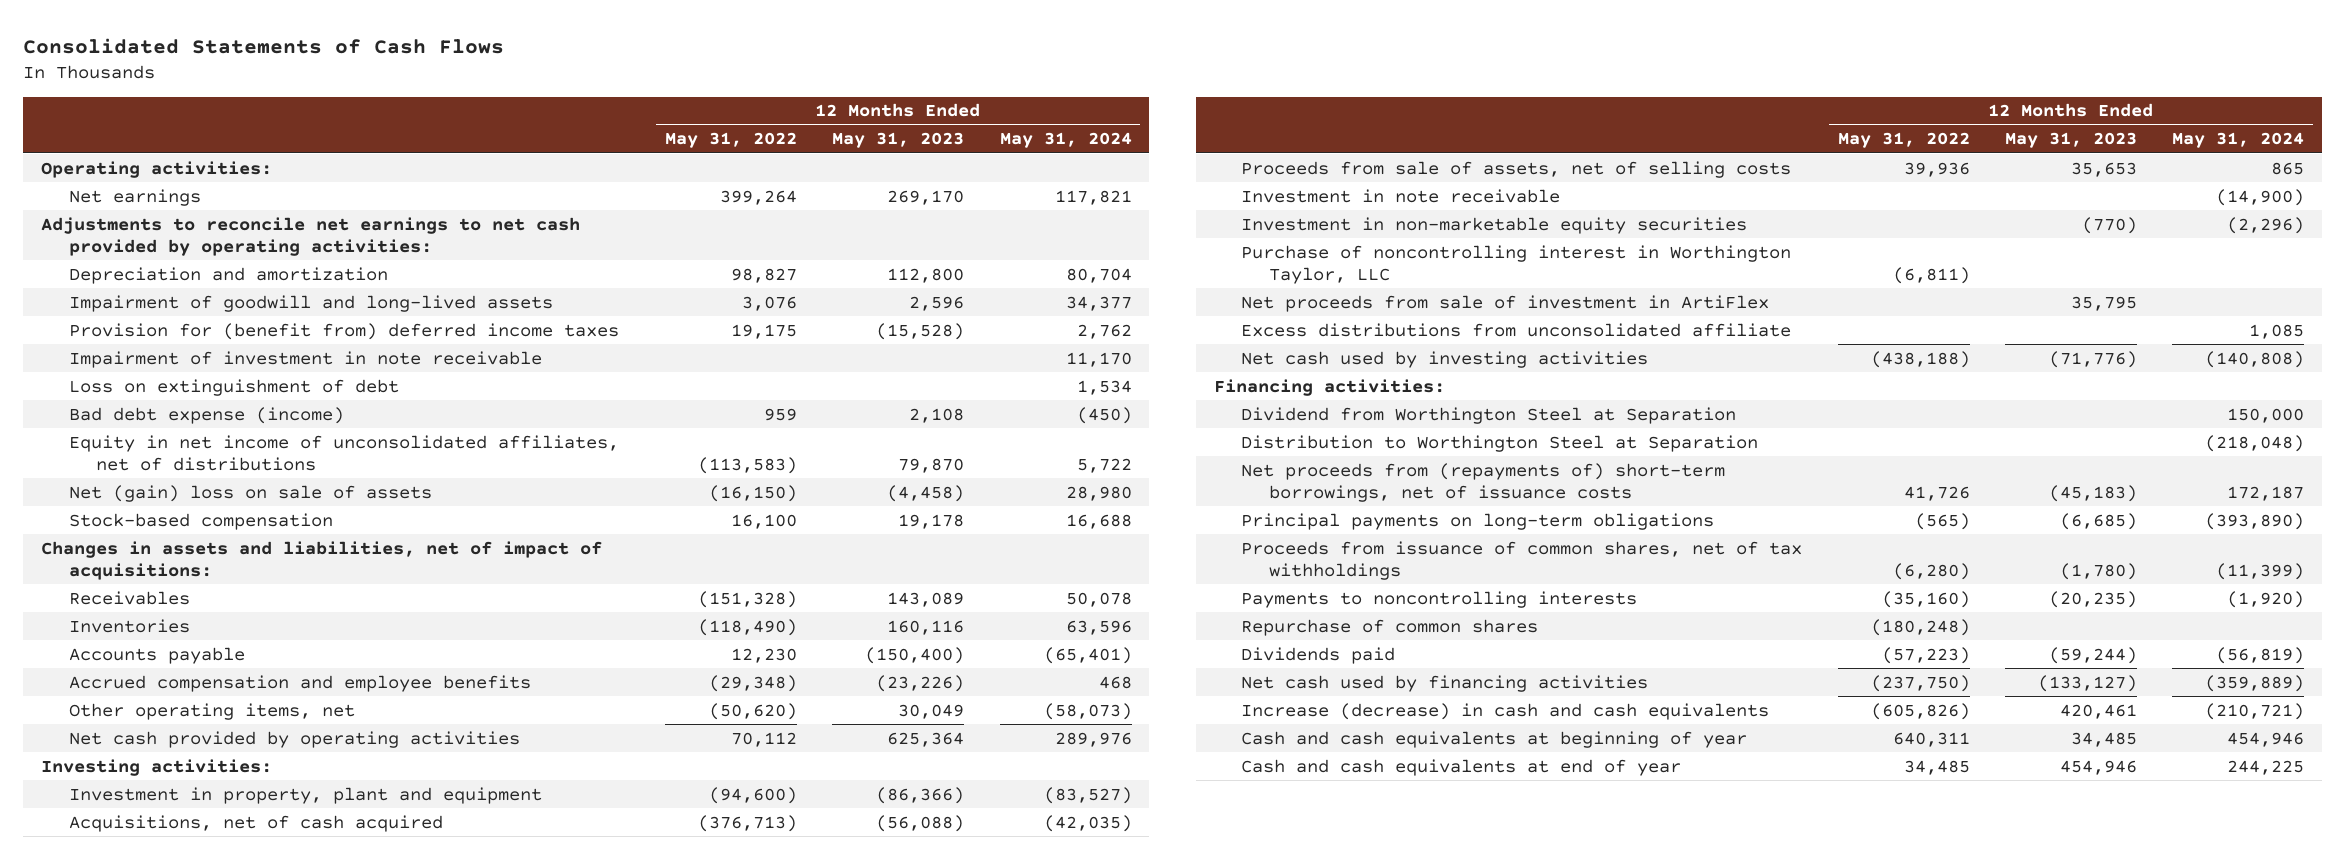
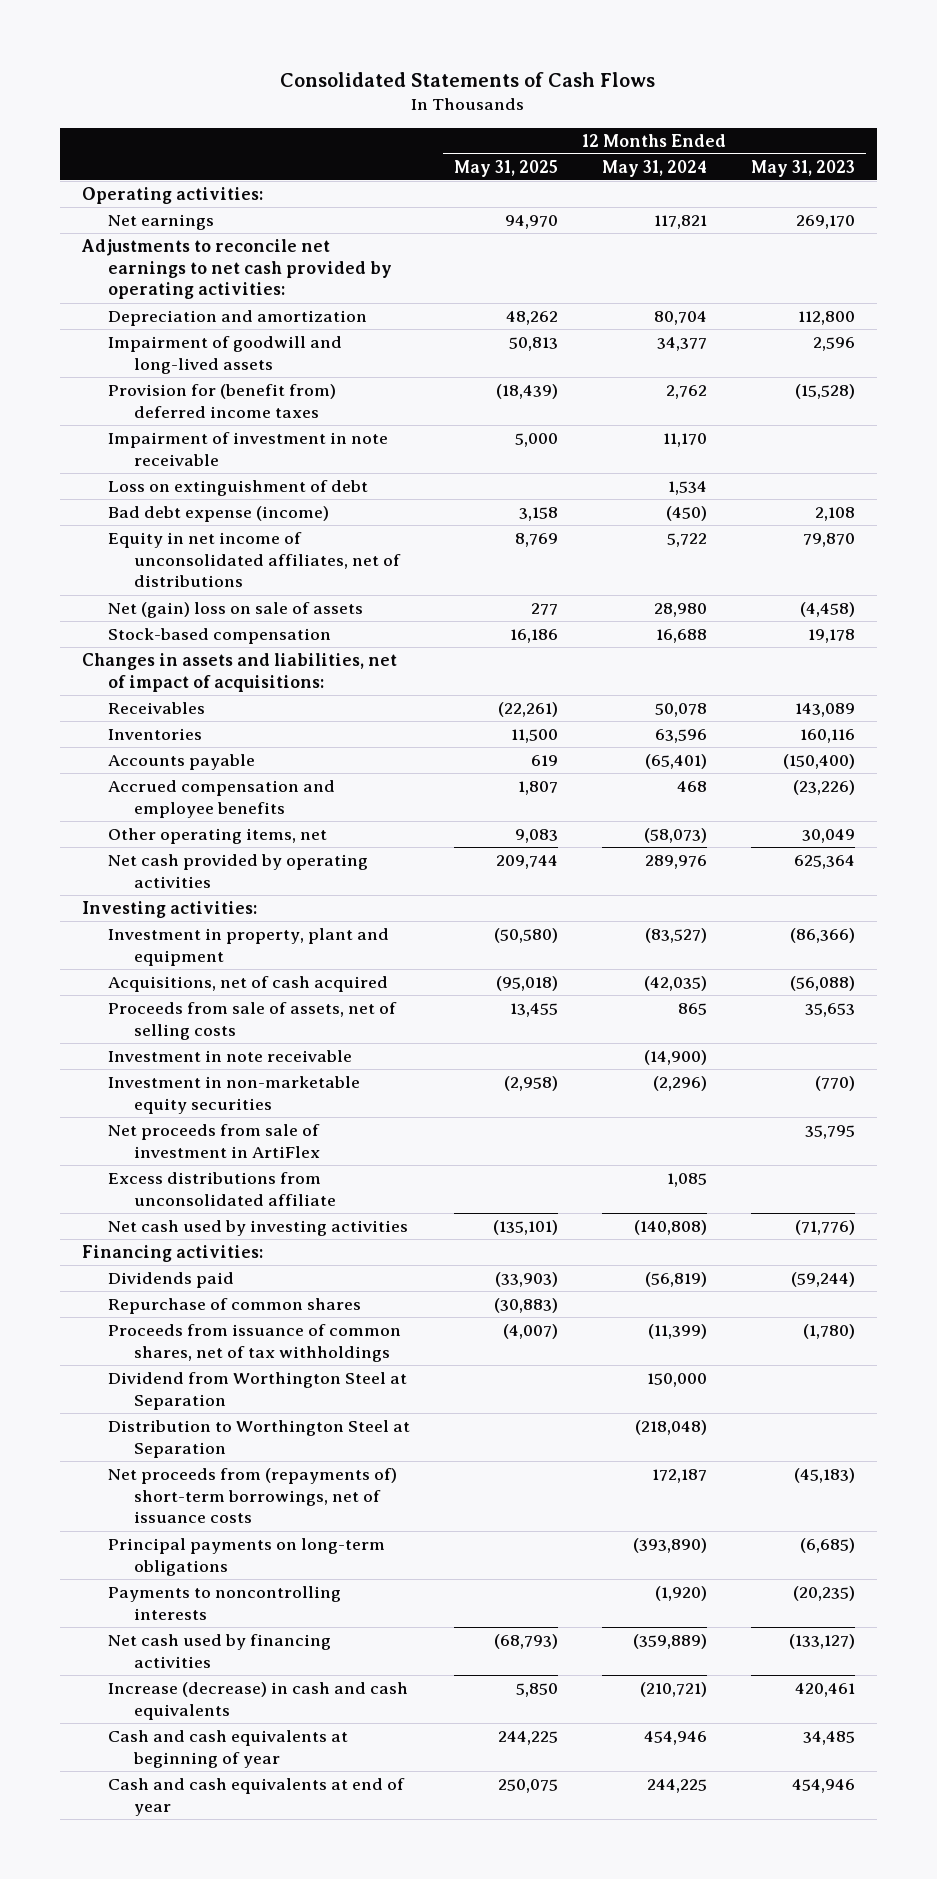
- | 12 Months Ended May 31, 2022 | 12 Months Ended May 31, 2023 | 12 Months Ended May 31, 2024
+ | 12 Months Ended May 31, 2025 | 12 Months Ended May 31, 2024 | 12 Months Ended May 31, 2023
- Purchase of noncontrolling interest in Worthington Taylor, LLC | (6,811) | |
moved up: Dividends paid | (33,903) | (56,819) | (59,244)
moved up: Repurchase of common shares | (30,883) | |
moved up: Proceeds from issuance of common shares, net of tax withholdings | (4,007) | (11,399) | (1,780)

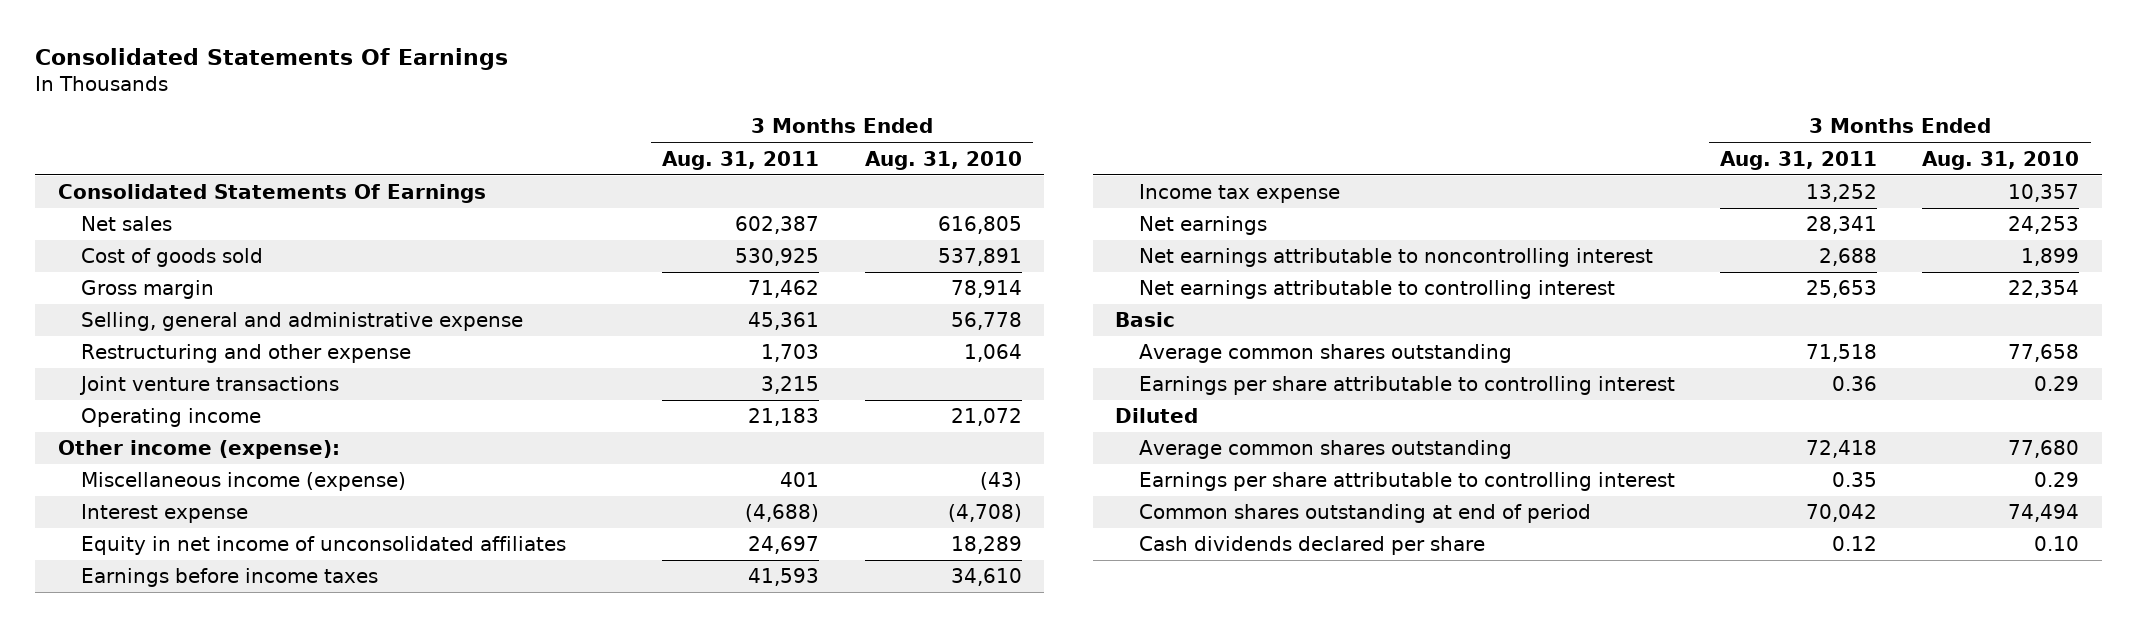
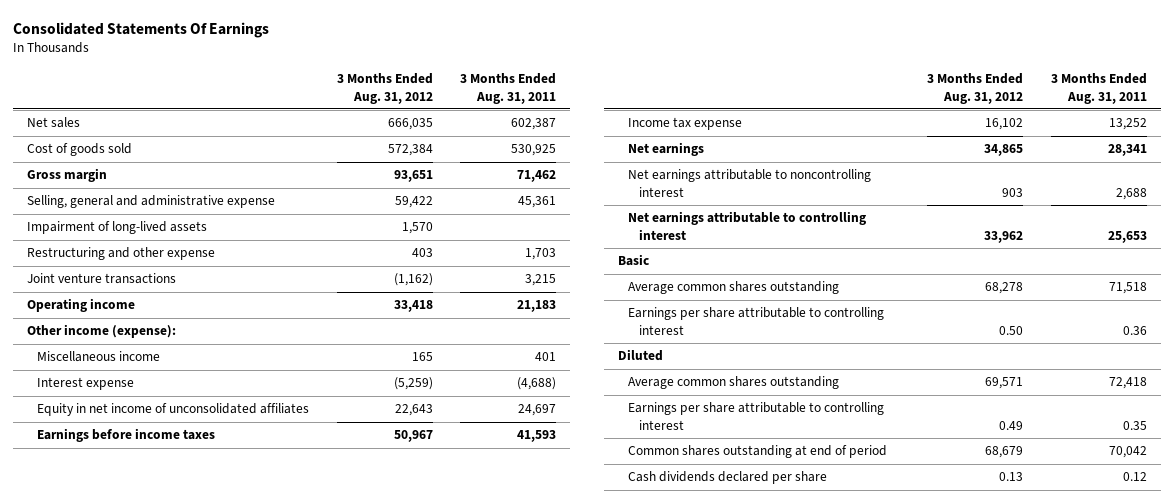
- | 3 Months Ended Aug. 31, 2011 | 3 Months Ended Aug. 31, 2010
+ | 3 Months Ended Aug. 31, 2012 | 3 Months Ended Aug. 31, 2011
- Consolidated Statements Of Earnings
+ Impairment of long-lived assets | 1,570 |
- Miscellaneous income (expense) | 401 | (43)
+ Miscellaneous income | 165 | 401

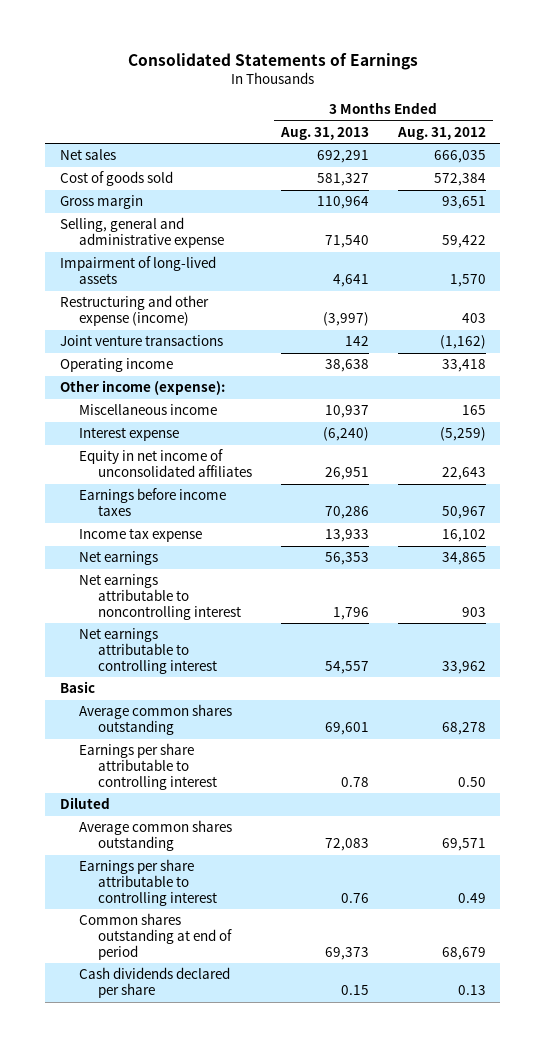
- Consolidated Statements Of Earnings
+ Consolidated Statements of Earnings
- | 3 Months Ended Aug. 31, 2012 | 3 Months Ended Aug. 31, 2011
+ | 3 Months Ended Aug. 31, 2013 | 3 Months Ended Aug. 31, 2012
- Restructuring and other expense | 403 | 1,703
+ Restructuring and other expense (income) | (3,997) | 403

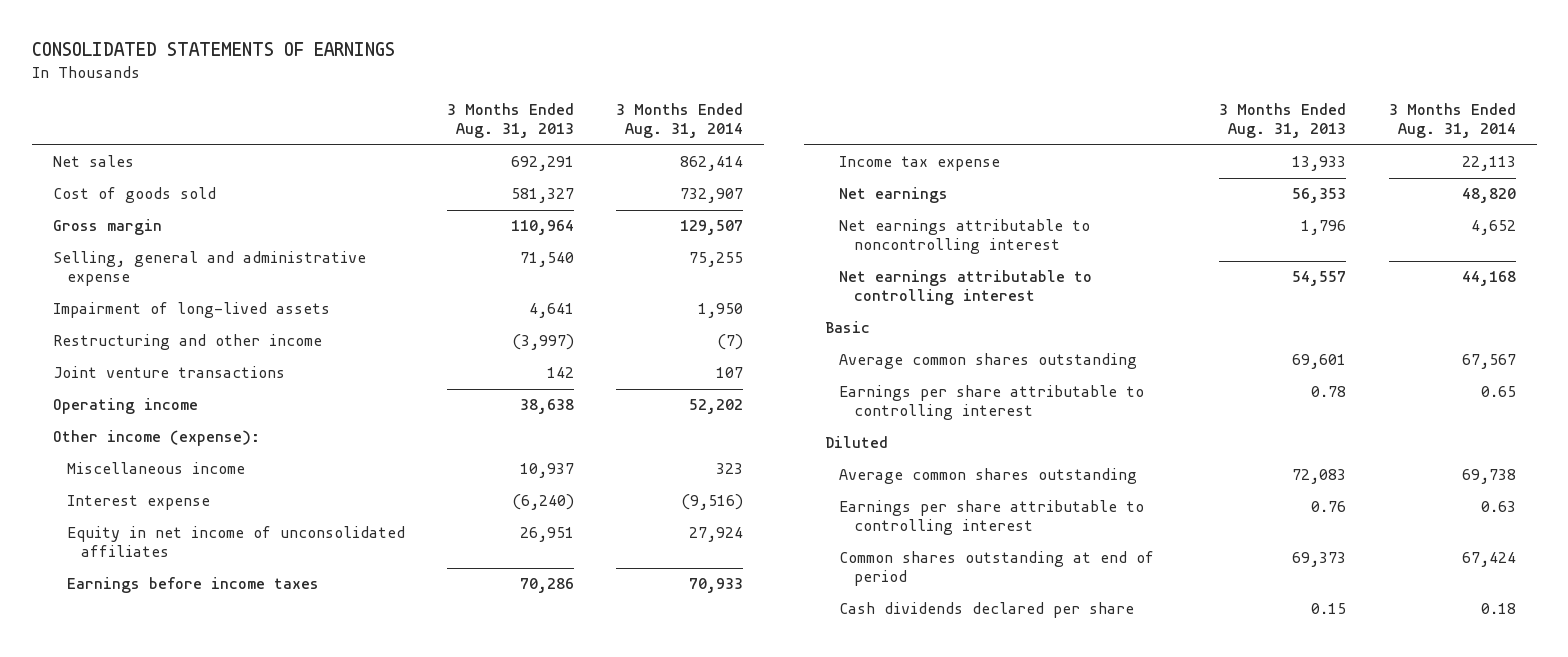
- Consolidated Statements of Earnings
+ CONSOLIDATED STATEMENTS OF EARNINGS
- | 3 Months Ended Aug. 31, 2013 | 3 Months Ended Aug. 31, 2012
+ | 3 Months Ended Aug. 31, 2013 | 3 Months Ended Aug. 31, 2014
- Restructuring and other expense (income) | (3,997) | 403
+ Restructuring and other income | (3,997) | (7)

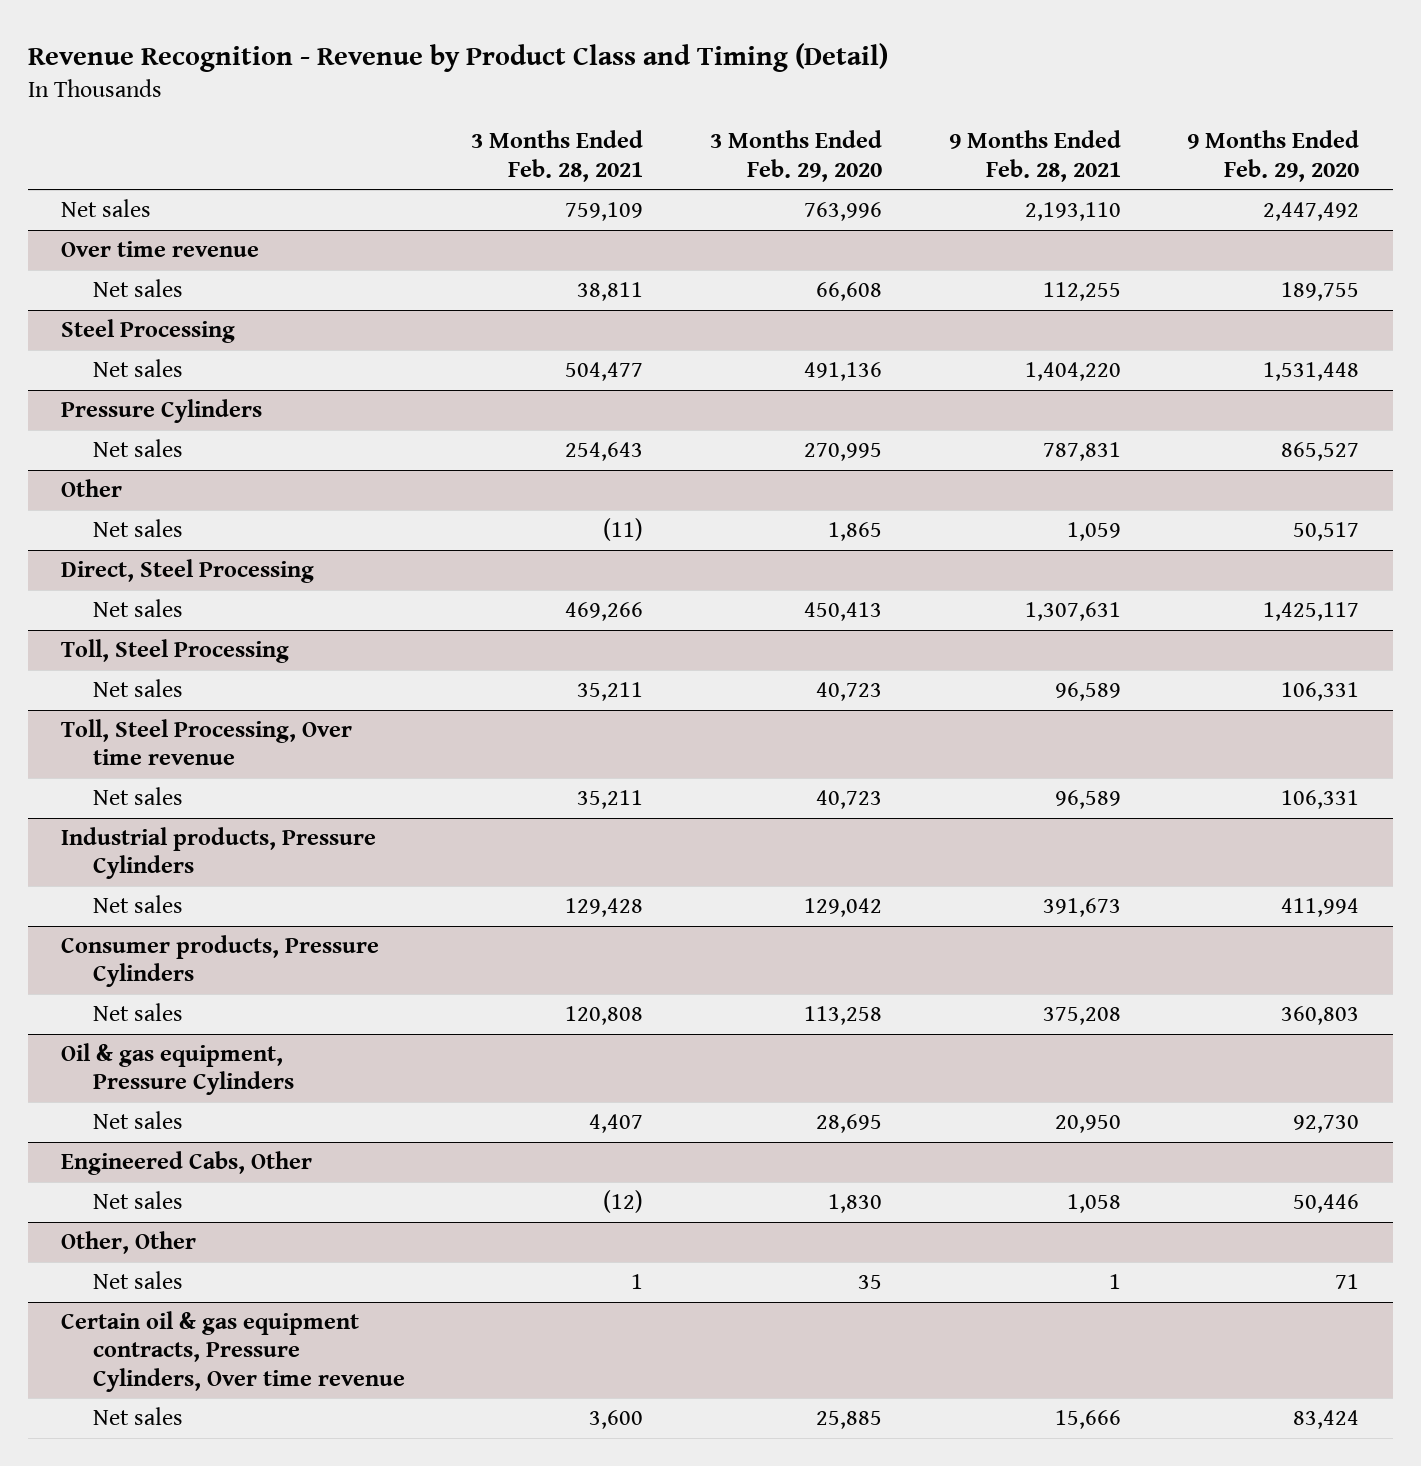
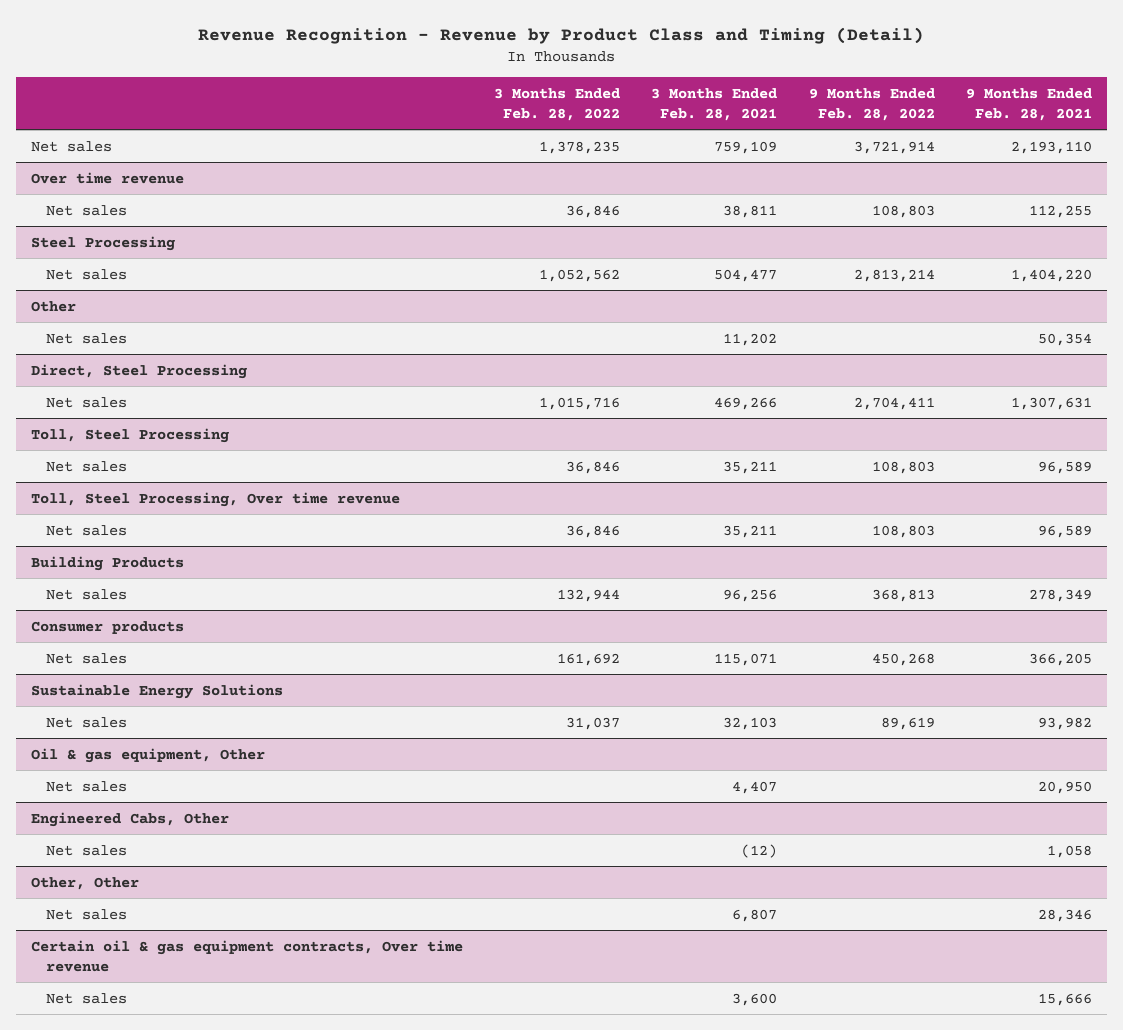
- | 3 Months Ended Feb. 28, 2021 | 3 Months Ended Feb. 29, 2020 | 9 Months Ended Feb. 28, 2021 | 9 Months Ended Feb. 29, 2020
+ | 3 Months Ended Feb. 28, 2022 | 3 Months Ended Feb. 28, 2021 | 9 Months Ended Feb. 28, 2022 | 9 Months Ended Feb. 28, 2021
- Pressure Cylinders
- Net sales | 254,643 | 270,995 | 787,831 | 865,527
@ Other
- Net sales | (11) | 1,865 | 1,059 | 50,517
+ Net sales | | 11,202 | | 50,354
- Industrial products, Pressure Cylinders
- Net sales | 129,428 | 129,042 | 391,673 | 411,994
- Consumer products, Pressure Cylinders
- Net sales | 120,808 | 113,258 | 375,208 | 360,803
- Oil & gas equipment, Pressure Cylinders
+ Building Products
+ Net sales | 132,944 | 96,256 | 368,813 | 278,349
+ Consumer products
+ Net sales | 161,692 | 115,071 | 450,268 | 366,205
+ Sustainable Energy Solutions
+ Net sales | 31,037 | 32,103 | 89,619 | 93,982
+ Oil & gas equipment, Other
@ Other, Other
- Net sales | 1 | 35 | 1 | 71
- Certain oil & gas equipment contracts, Pressure Cylinders, Over time revenue
@ Other, Other
+ Net sales | | 6,807 | | 28,346
+ Certain oil & gas equipment contracts, Over time revenue

